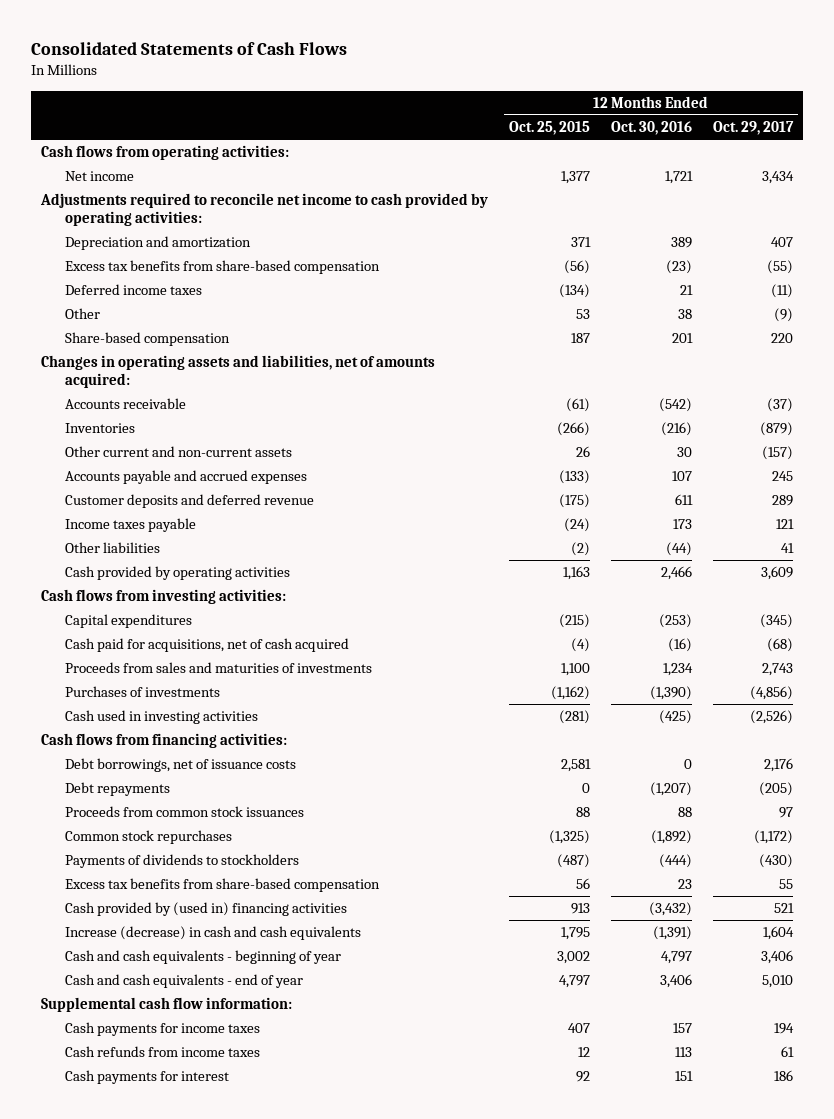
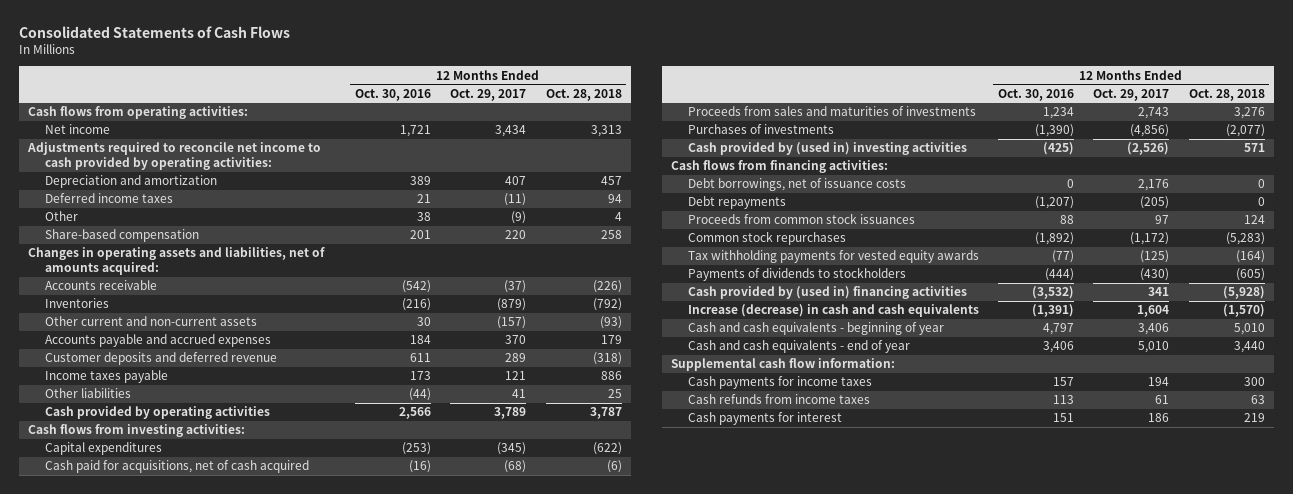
- | 12 Months Ended Oct. 25, 2015 | 12 Months Ended Oct. 30, 2016 | 12 Months Ended Oct. 29, 2017
+ | 12 Months Ended Oct. 30, 2016 | 12 Months Ended Oct. 29, 2017 | 12 Months Ended Oct. 28, 2018
- Excess tax benefits from share-based compensation | (56) | (23) | (55)
- Accounts payable and accrued expenses | (133) | 107 | 245
+ Accounts payable and accrued expenses | 184 | 370 | 179
- Cash provided by operating activities | 1,163 | 2,466 | 3,609
+ Cash provided by operating activities | 2,566 | 3,789 | 3,787
- Cash used in investing activities | (281) | (425) | (2,526)
+ Cash provided by (used in) investing activities | (425) | (2,526) | 571
+ Tax withholding payments for vested equity awards | (77) | (125) | (164)
- Excess tax benefits from share-based compensation | 56 | 23 | 55
- Cash provided by (used in) financing activities | 913 | (3,432) | 521
+ Cash provided by (used in) financing activities | (3,532) | 341 | (5,928)

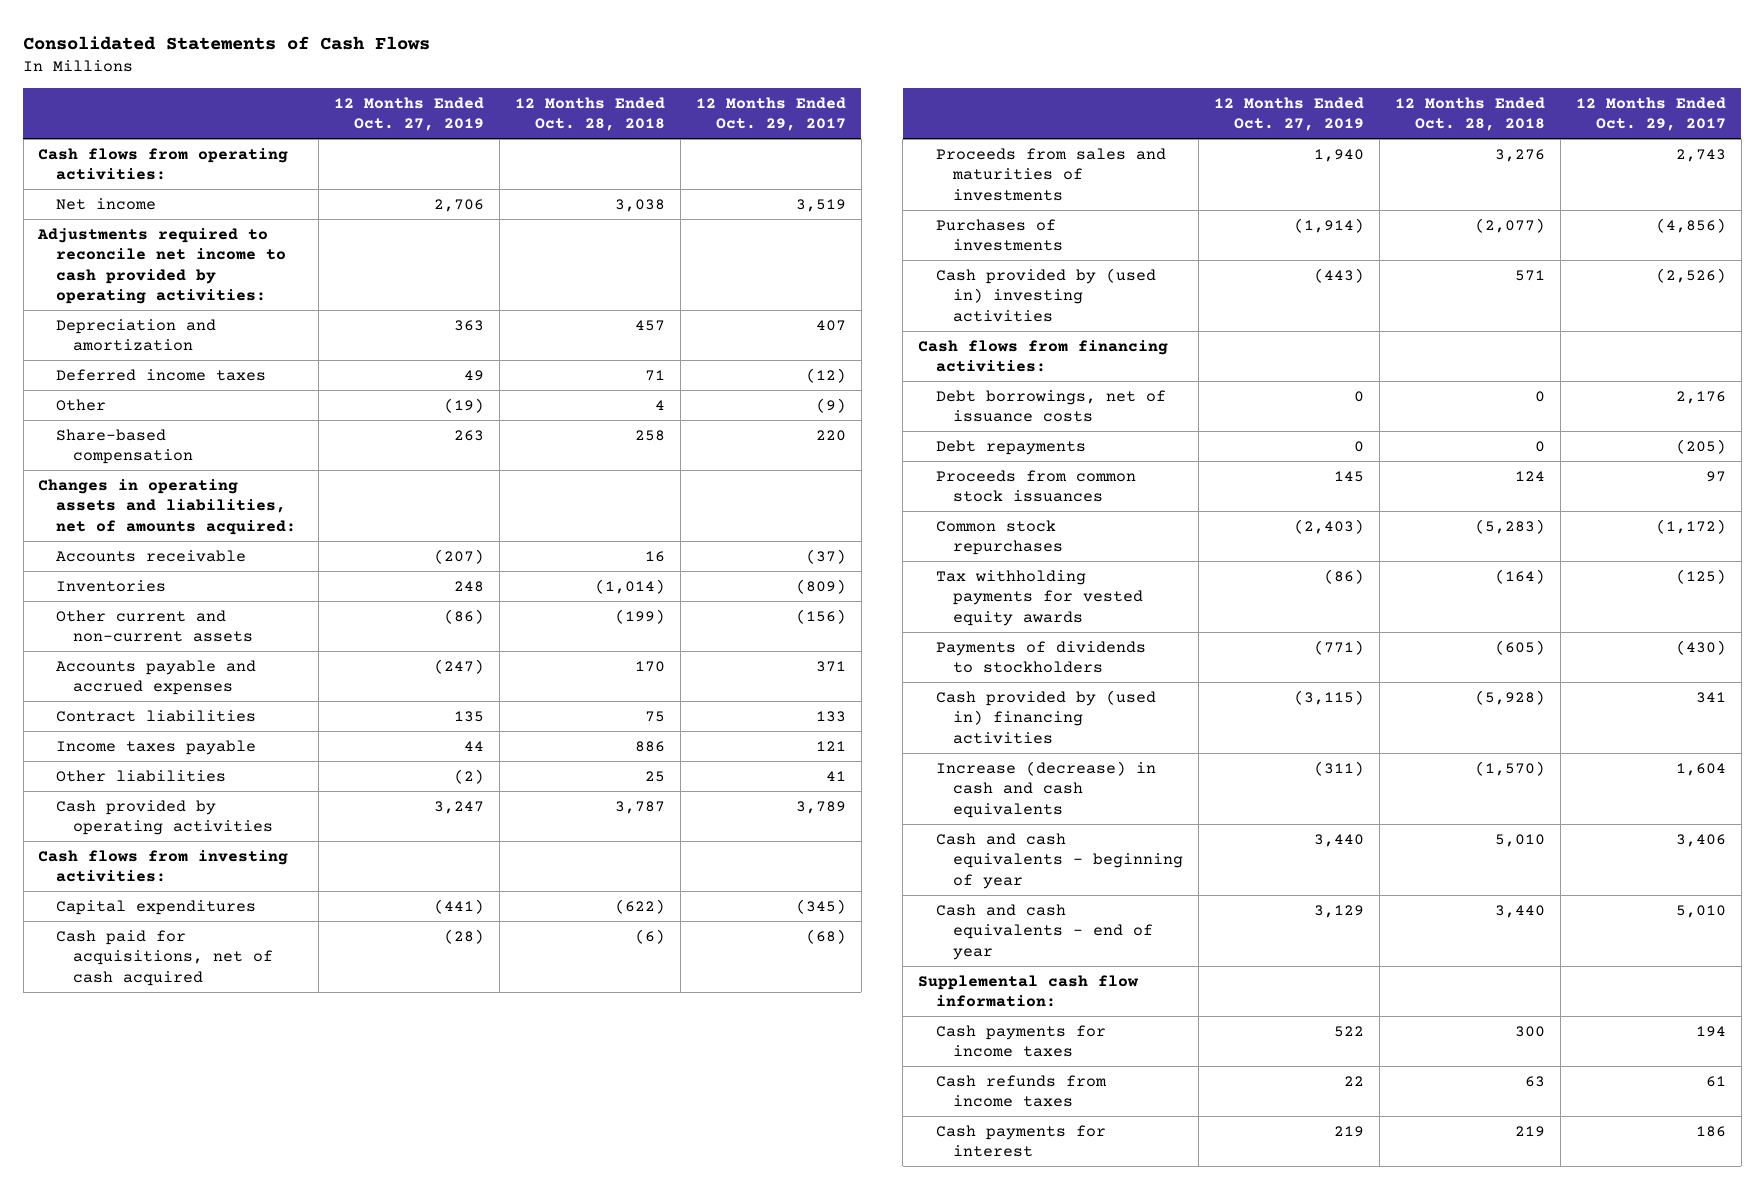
- | 12 Months Ended Oct. 30, 2016 | 12 Months Ended Oct. 29, 2017 | 12 Months Ended Oct. 28, 2018
+ | 12 Months Ended Oct. 27, 2019 | 12 Months Ended Oct. 28, 2018 | 12 Months Ended Oct. 29, 2017
- Net income | 1,721 | 3,434 | 3,313
+ Net income | 2,706 | 3,038 | 3,519
- Deferred income taxes | 21 | (11) | 94
+ Deferred income taxes | 49 | 71 | (12)
- Accounts receivable | (542) | (37) | (226)
- Inventories | (216) | (879) | (792)
- Other current and non-current assets | 30 | (157) | (93)
- Accounts payable and accrued expenses | 184 | 370 | 179
- Customer deposits and deferred revenue | 611 | 289 | (318)
+ Accounts receivable | (207) | 16 | (37)
+ Inventories | 248 | (1,014) | (809)
+ Other current and non-current assets | (86) | (199) | (156)
+ Accounts payable and accrued expenses | (247) | 170 | 371
+ Contract liabilities | 135 | 75 | 133

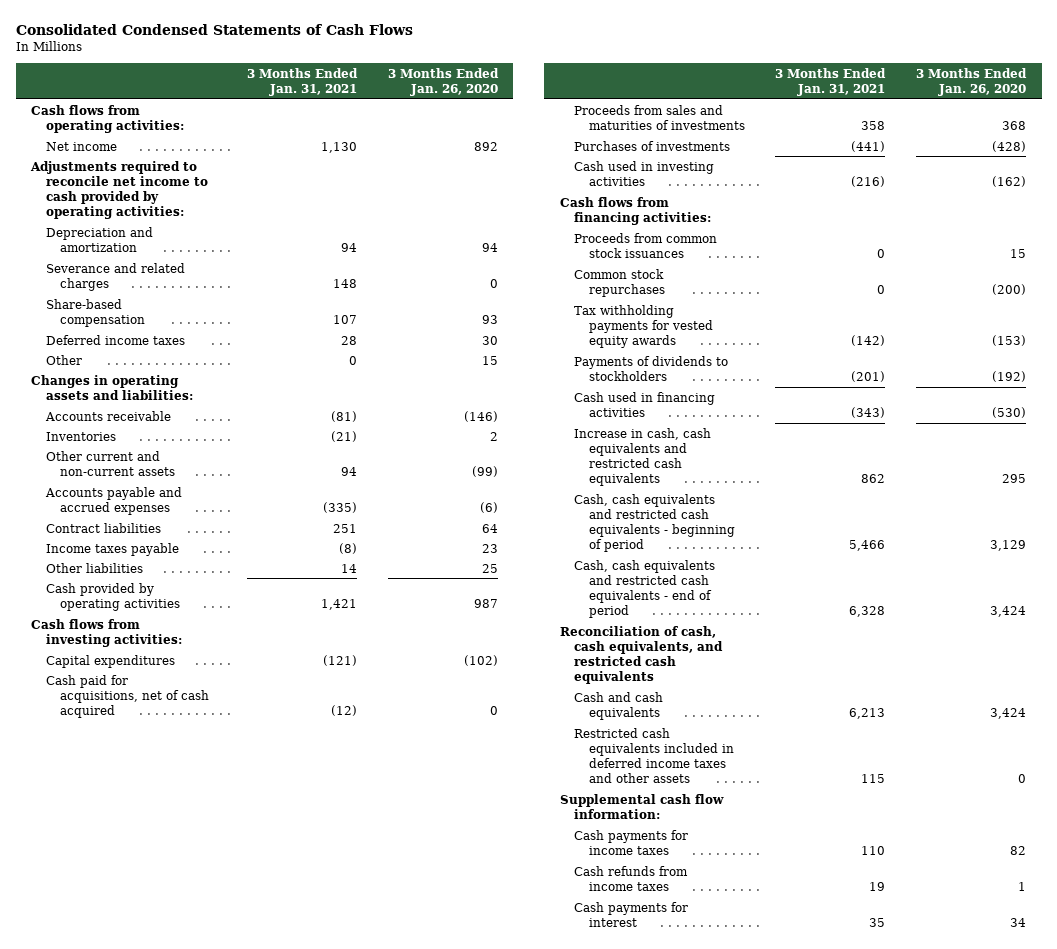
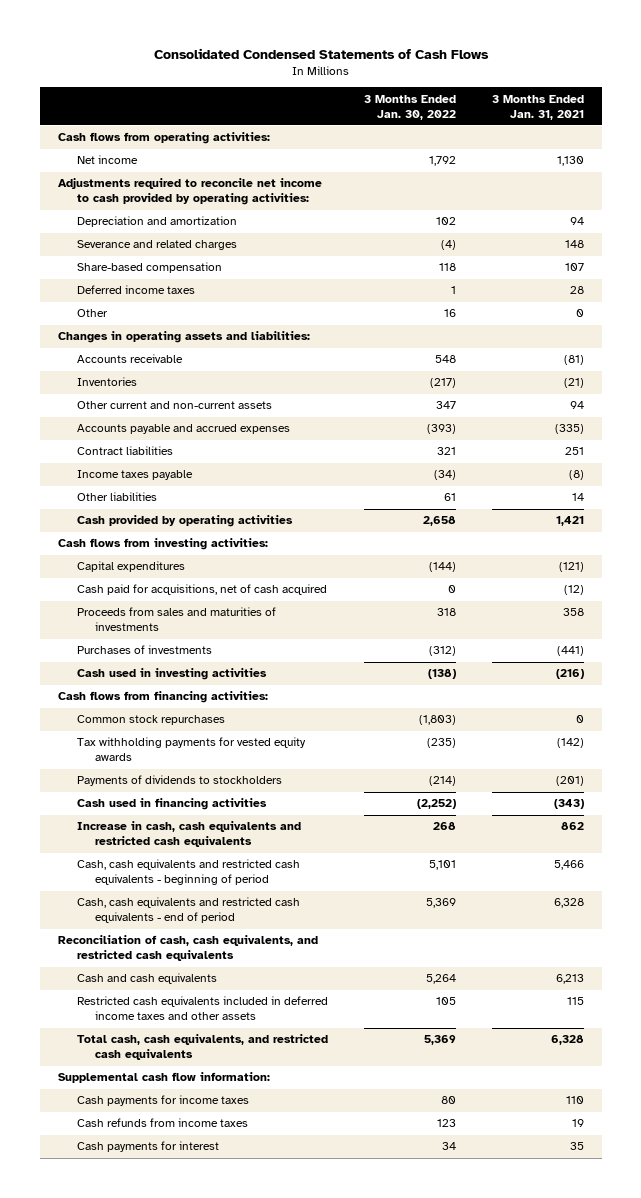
- | 3 Months Ended Jan. 31, 2021 | 3 Months Ended Jan. 26, 2020
+ | 3 Months Ended Jan. 30, 2022 | 3 Months Ended Jan. 31, 2021
- Proceeds from common stock issuances | 0 | 15
+ Total cash, cash equivalents, and restricted cash equivalents | 5,369 | 6,328

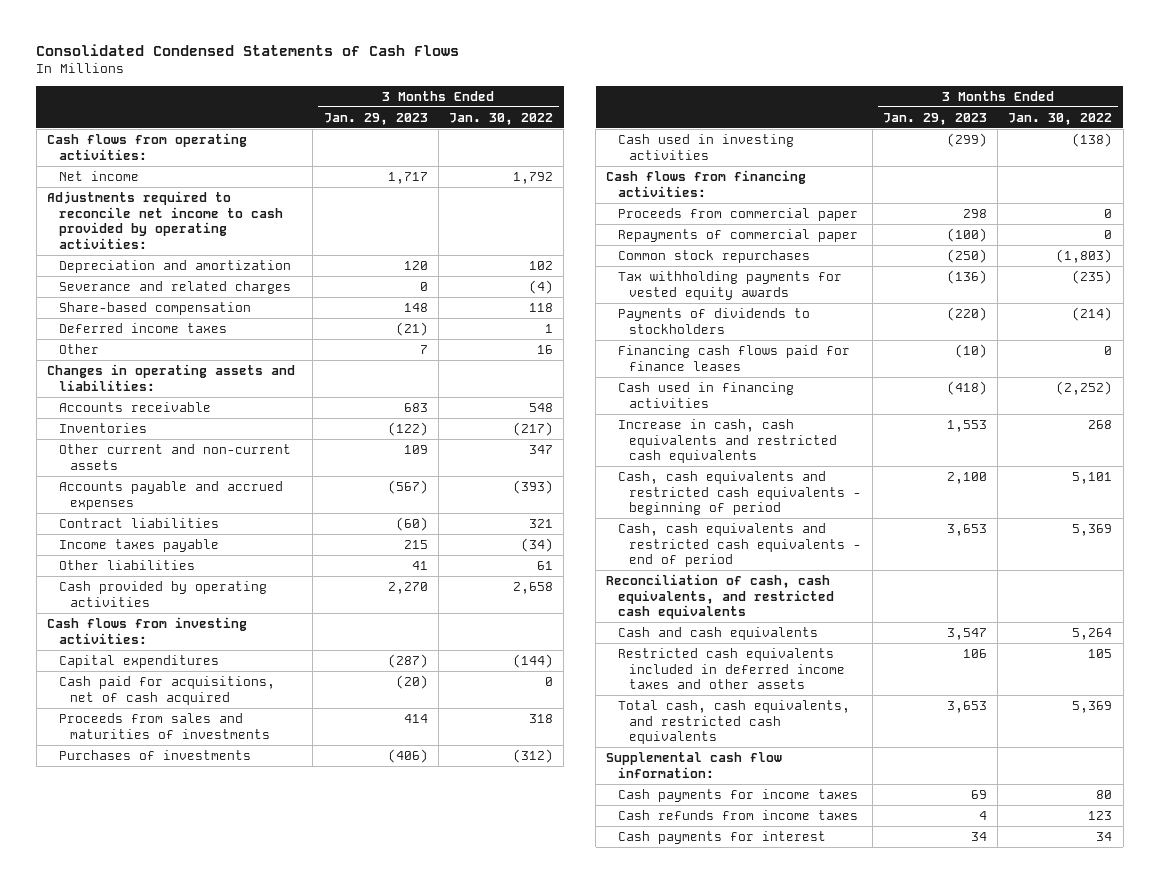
- | 3 Months Ended Jan. 30, 2022 | 3 Months Ended Jan. 31, 2021
+ | 3 Months Ended Jan. 29, 2023 | 3 Months Ended Jan. 30, 2022
+ Proceeds from commercial paper | 298 | 0
+ Repayments of commercial paper | (100) | 0
+ Financing cash flows paid for finance leases | (10) | 0

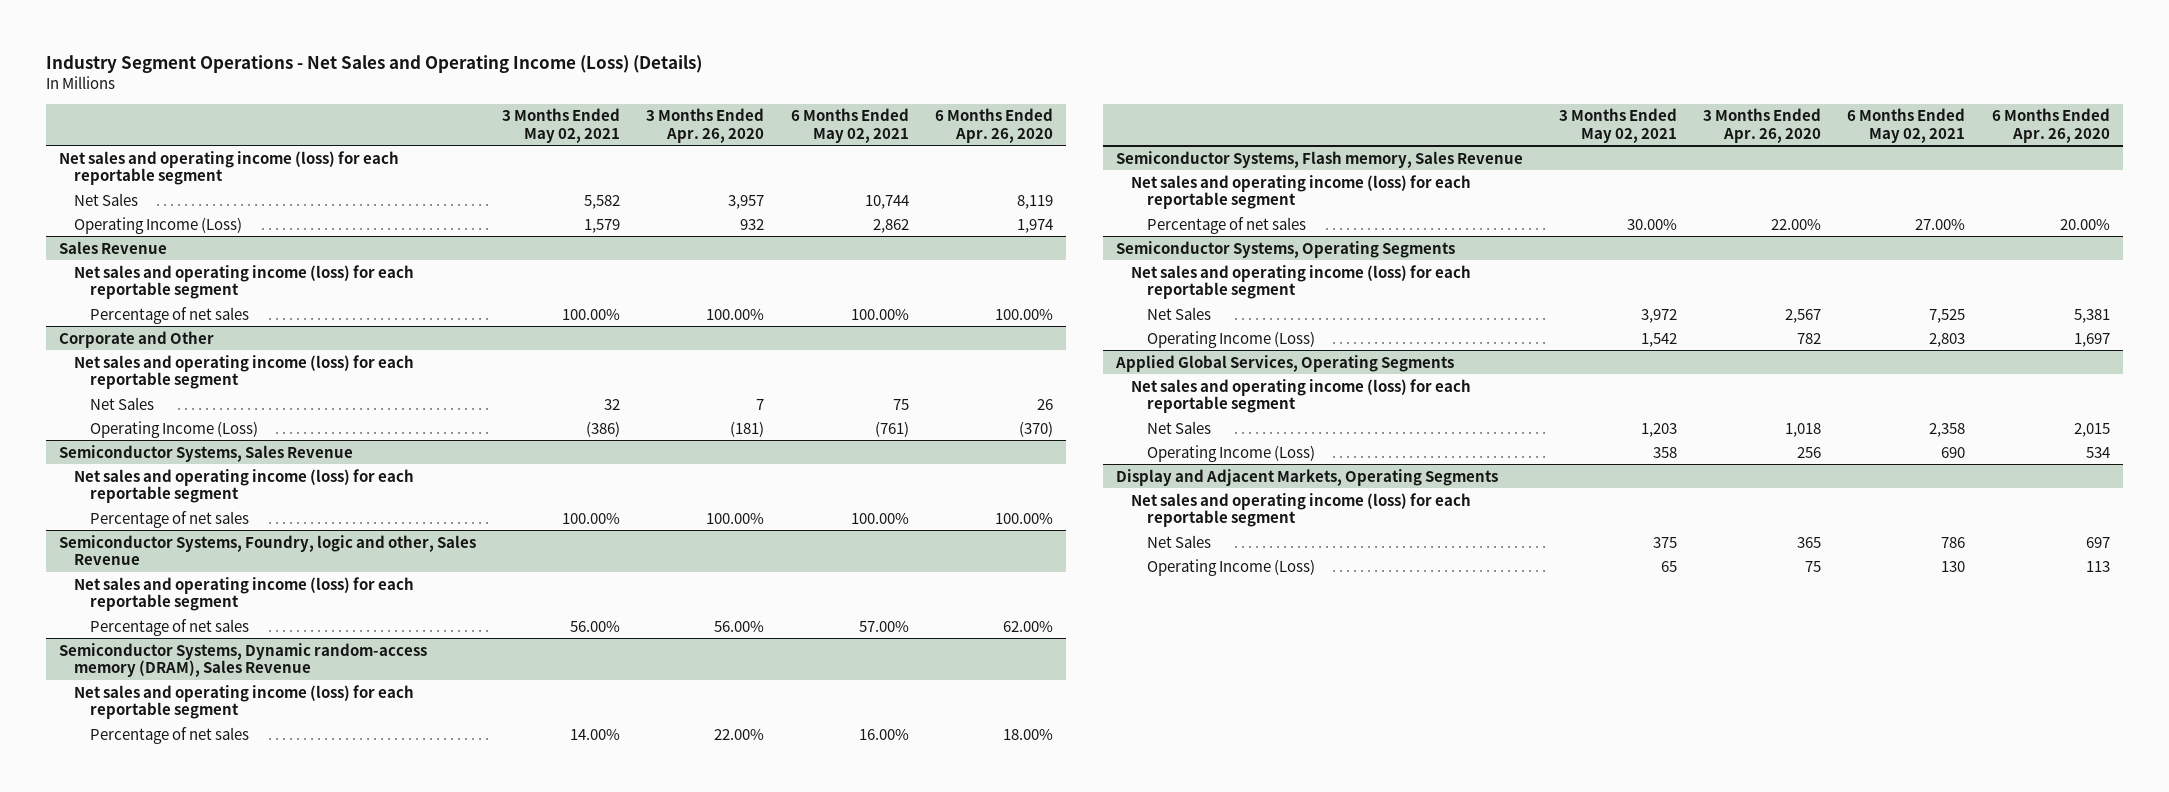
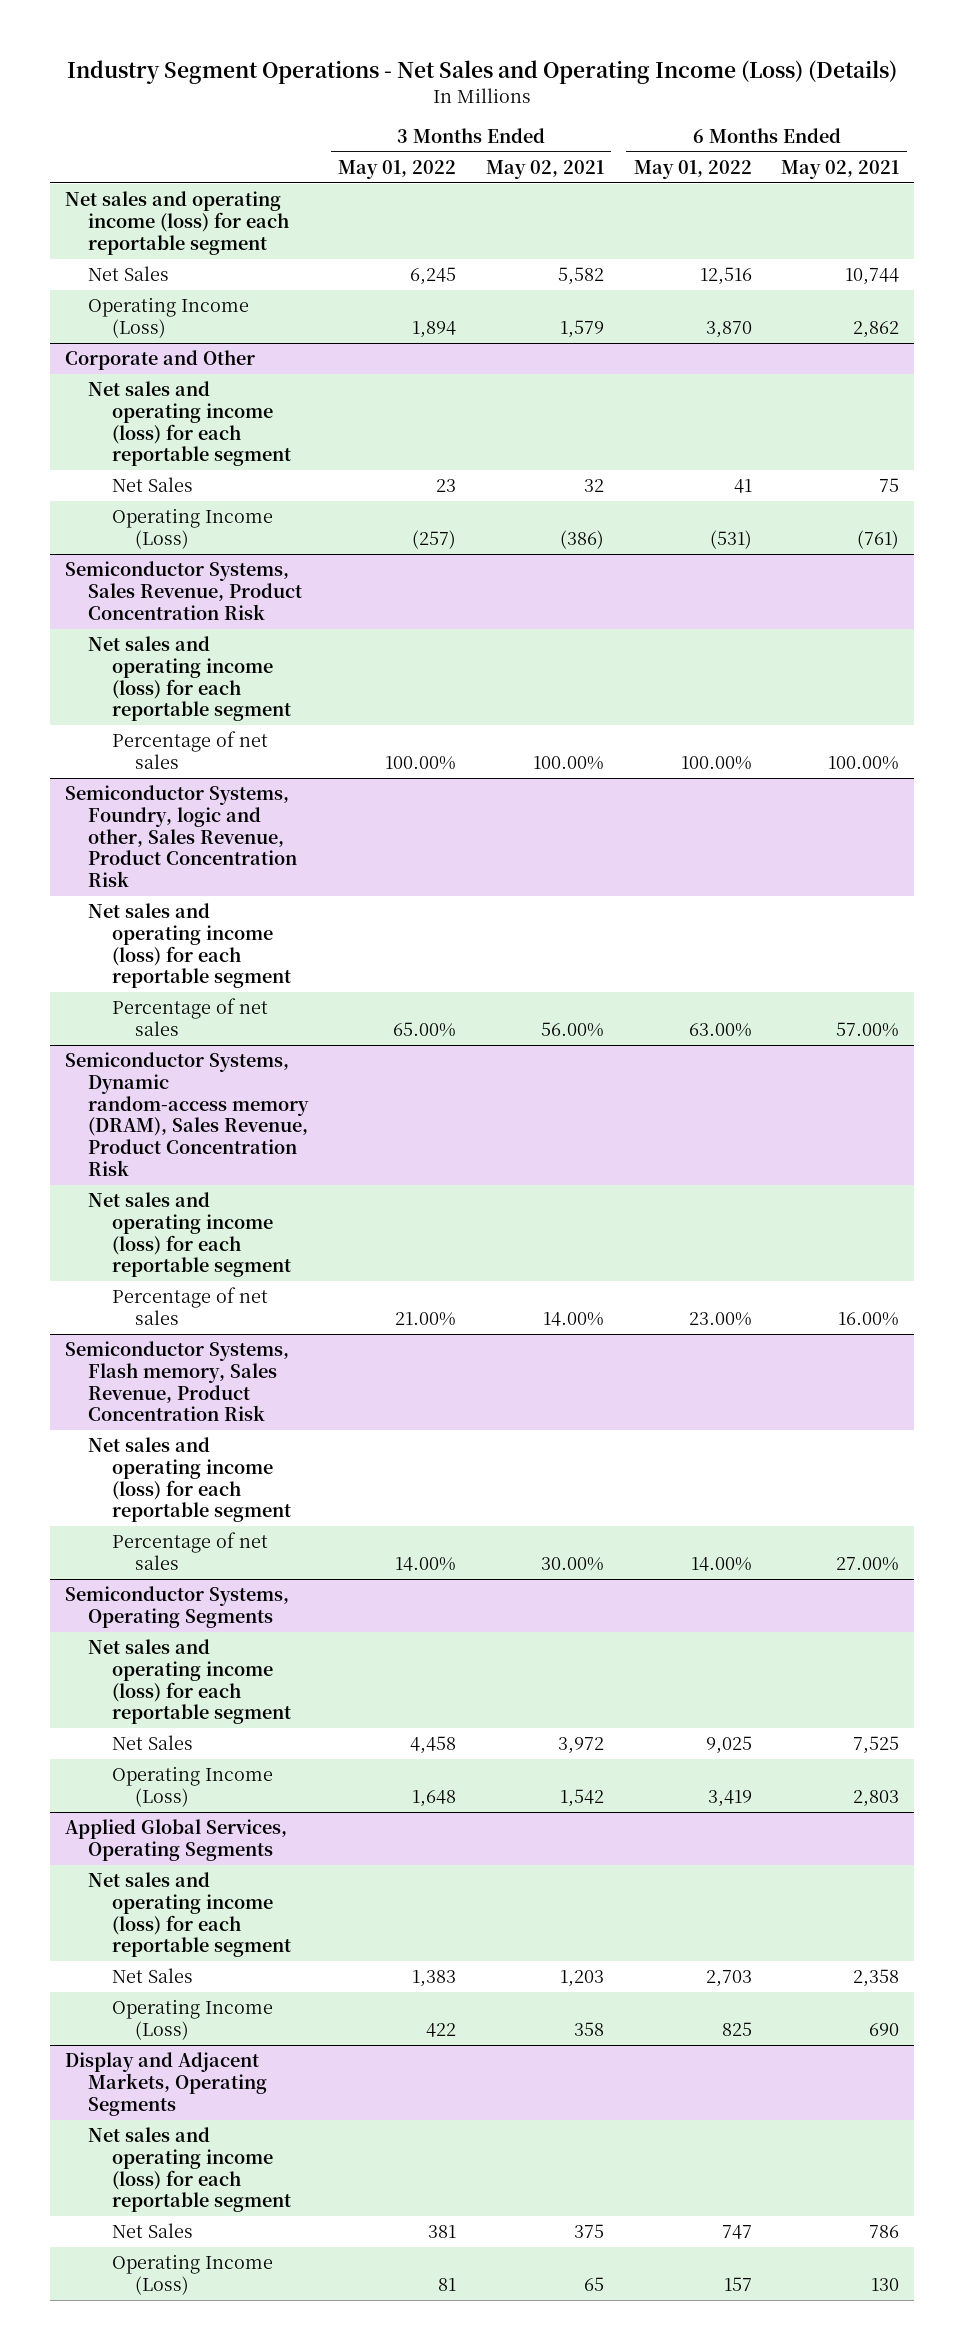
- | 3 Months Ended May 02, 2021 | 3 Months Ended Apr. 26, 2020 | 6 Months Ended May 02, 2021 | 6 Months Ended Apr. 26, 2020
+ | 3 Months Ended May 01, 2022 | 3 Months Ended May 02, 2021 | 6 Months Ended May 01, 2022 | 6 Months Ended May 02, 2021
- Sales Revenue
- Net sales and operating income (loss) for each reportable segment
- Percentage of net sales | 100.00% | 100.00% | 100.00% | 100.00%
- Semiconductor Systems, Sales Revenue
+ Semiconductor Systems, Sales Revenue, Product Concentration Risk
- Semiconductor Systems, Foundry, logic and other, Sales Revenue
+ Semiconductor Systems, Foundry, logic and other, Sales Revenue, Product Concentration Risk
- Semiconductor Systems, Dynamic random-access memory (DRAM), Sales Revenue
+ Semiconductor Systems, Dynamic random-access memory (DRAM), Sales Revenue, Product Concentration Risk
- Semiconductor Systems, Flash memory, Sales Revenue
+ Semiconductor Systems, Flash memory, Sales Revenue, Product Concentration Risk

